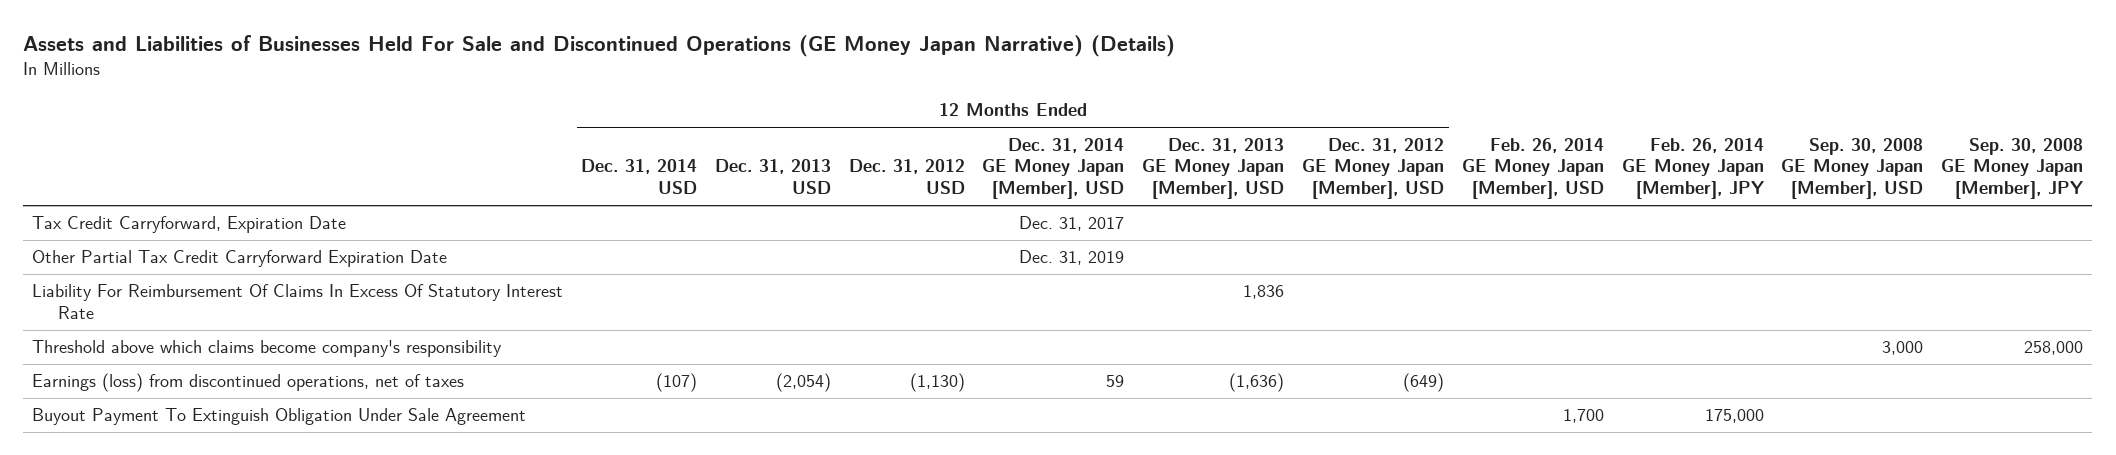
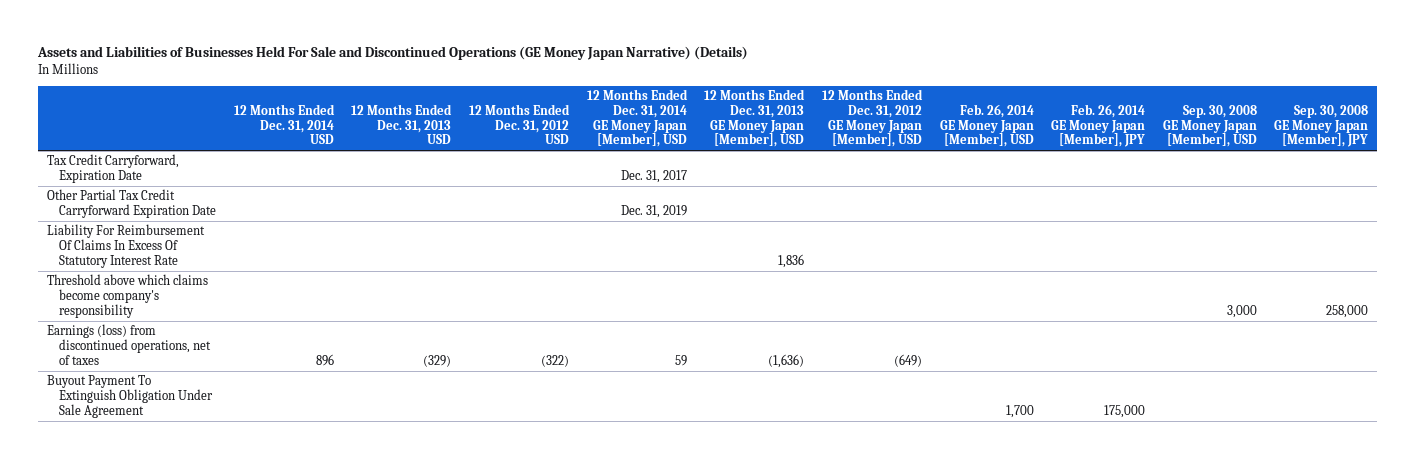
- Earnings (loss) from discontinued operations, net of taxes | (107) | (2,054) | (1,130) | 59 | (1,636) | (649) | | | |
+ Earnings (loss) from discontinued operations, net of taxes | 896 | (329) | (322) | 59 | (1,636) | (649) | | | |

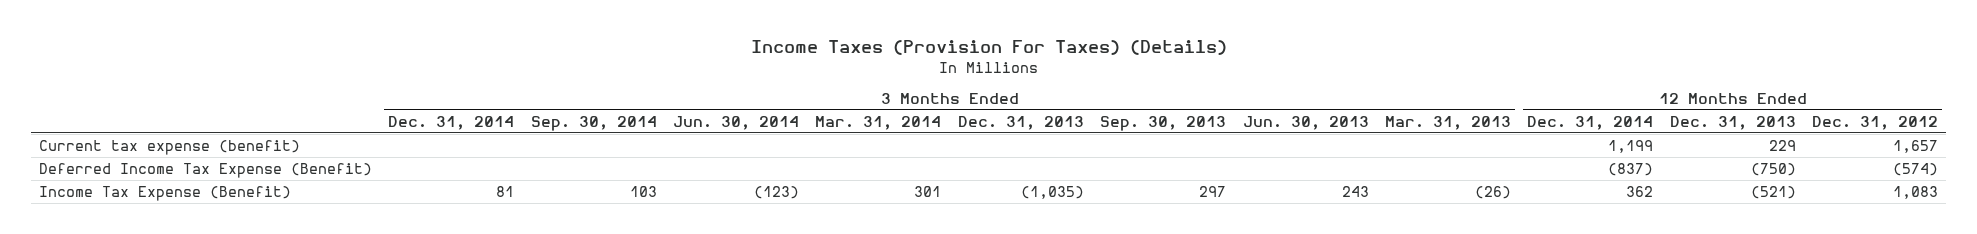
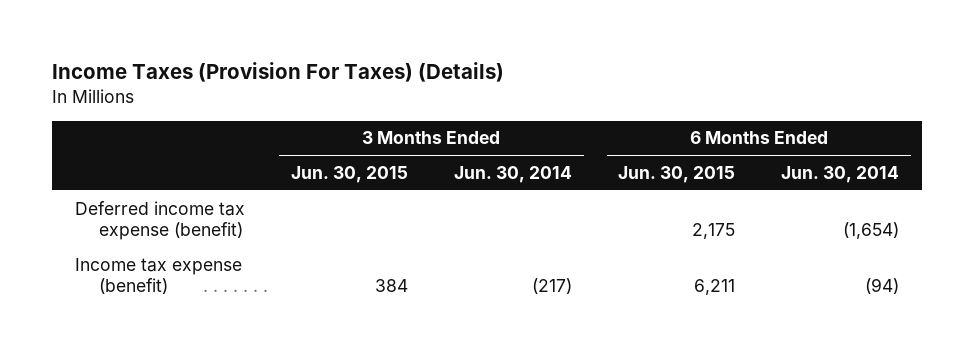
- | 3 Months Ended Dec. 31, 2014 | 3 Months Ended Sep. 30, 2014 | 3 Months Ended Jun. 30, 2014 | 3 Months Ended Mar. 31, 2014 | 3 Months Ended Dec. 31, 2013 | 3 Months Ended Sep. 30, 2013 | 3 Months Ended Jun. 30, 2013 | 3 Months Ended Mar. 31, 2013 | 12 Months Ended Dec. 31, 2014 | 12 Months Ended Dec. 31, 2013 | 12 Months Ended Dec. 31, 2012
+ | 3 Months Ended Jun. 30, 2015 | 3 Months Ended Jun. 30, 2014 | 6 Months Ended Jun. 30, 2015 | 6 Months Ended Jun. 30, 2014
- Current tax expense (benefit) | | | | | | | | | 1,199 | 229 | 1,657
- Deferred Income Tax Expense (Benefit) | | | | | | | | | (837) | (750) | (574)
- Income Tax Expense (Benefit) | 81 | 103 | (123) | 301 | (1,035) | 297 | 243 | (26) | 362 | (521) | 1,083
+ Deferred income tax expense (benefit) | | | 2,175 | (1,654)
+ Income tax expense (benefit) | 384 | (217) | 6,211 | (94)

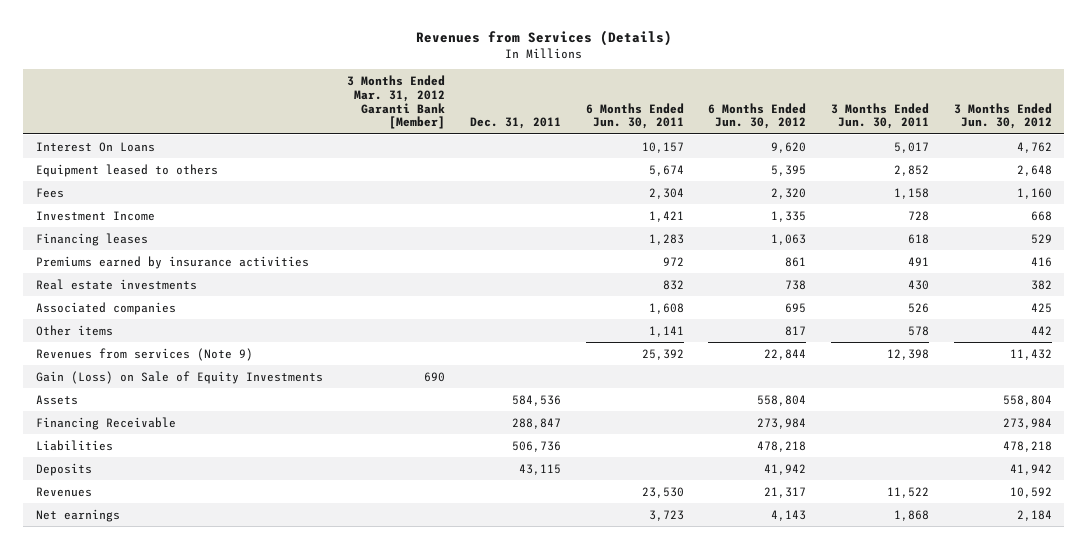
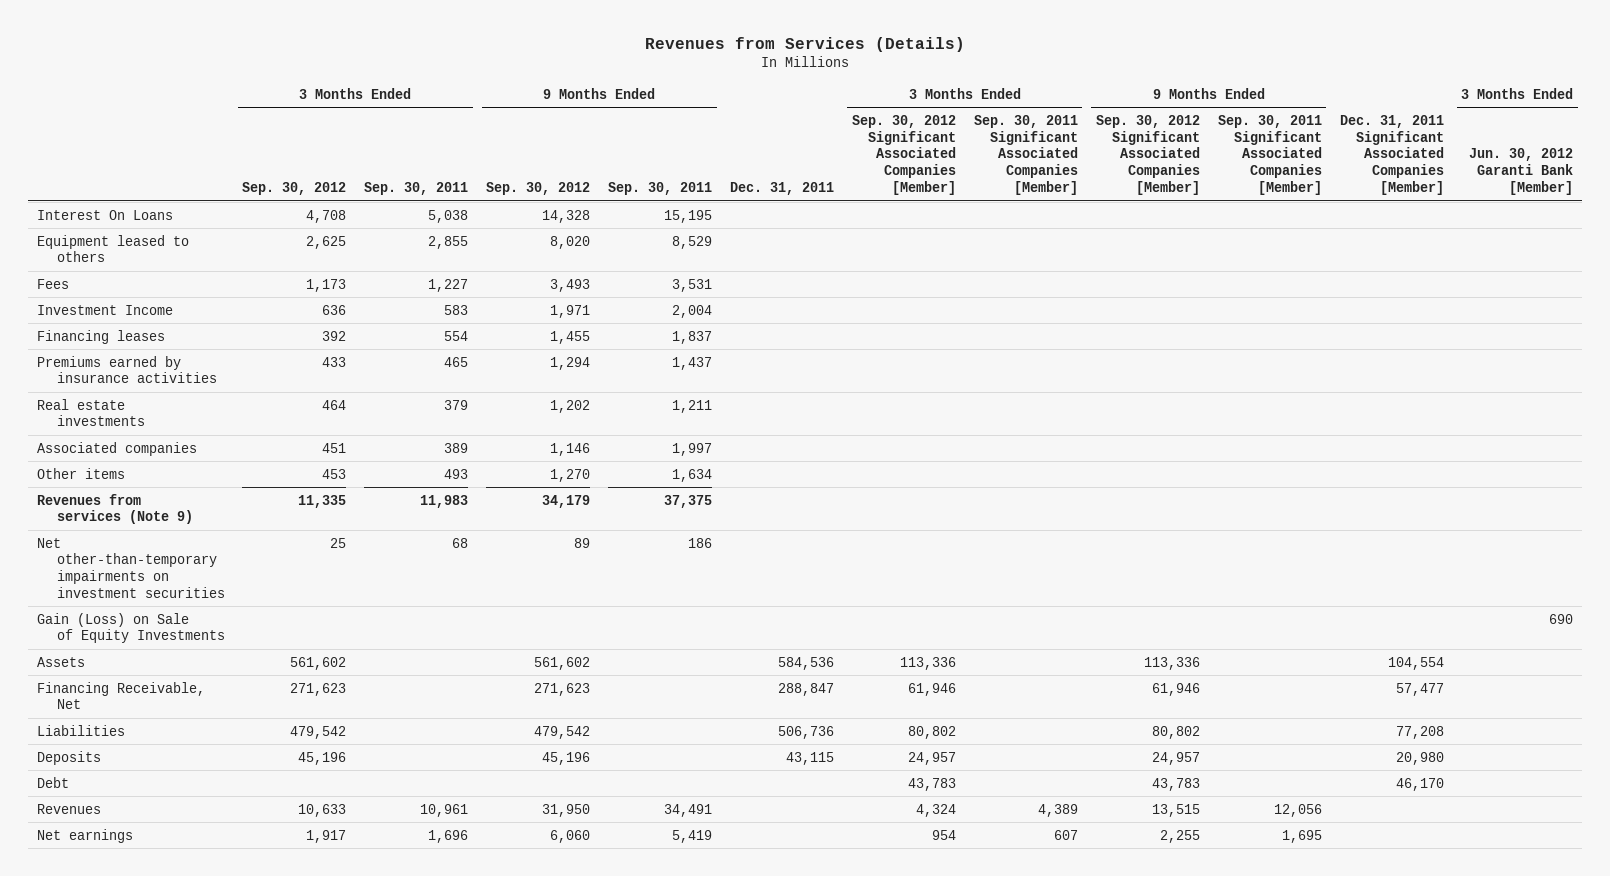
- | 3 Months Ended Mar. 31, 2012 Garanti Bank [Member] | Dec. 31, 2011 | 6 Months Ended Jun. 30, 2011 | 6 Months Ended Jun. 30, 2012 | 3 Months Ended Jun. 30, 2011 | 3 Months Ended Jun. 30, 2012
+ | 3 Months Ended Sep. 30, 2012 | 3 Months Ended Sep. 30, 2011 | 9 Months Ended Sep. 30, 2012 | 9 Months Ended Sep. 30, 2011 | Dec. 31, 2011 | 3 Months Ended Sep. 30, 2012 Significant Associated Companies [Member] | 3 Months Ended Sep. 30, 2011 Significant Associated Companies [Member] | 9 Months Ended Sep. 30, 2012 Significant Associated Companies [Member] | 9 Months Ended Sep. 30, 2011 Significant Associated Companies [Member] | Dec. 31, 2011 Significant Associated Companies [Member] | 3 Months Ended Jun. 30, 2012 Garanti Bank [Member]
+ Net other-than-temporary impairments on investment securities | 25 | 68 | 89 | 186 | | | | | | |
- Financing Receivable | | 288,847 | | 273,984 | | 273,984
+ Financing Receivable, Net | 271,623 | | 271,623 | | 288,847 | 61,946 | | 61,946 | | 57,477 |
+ Debt | | | | | | 43,783 | | 43,783 | | 46,170 |

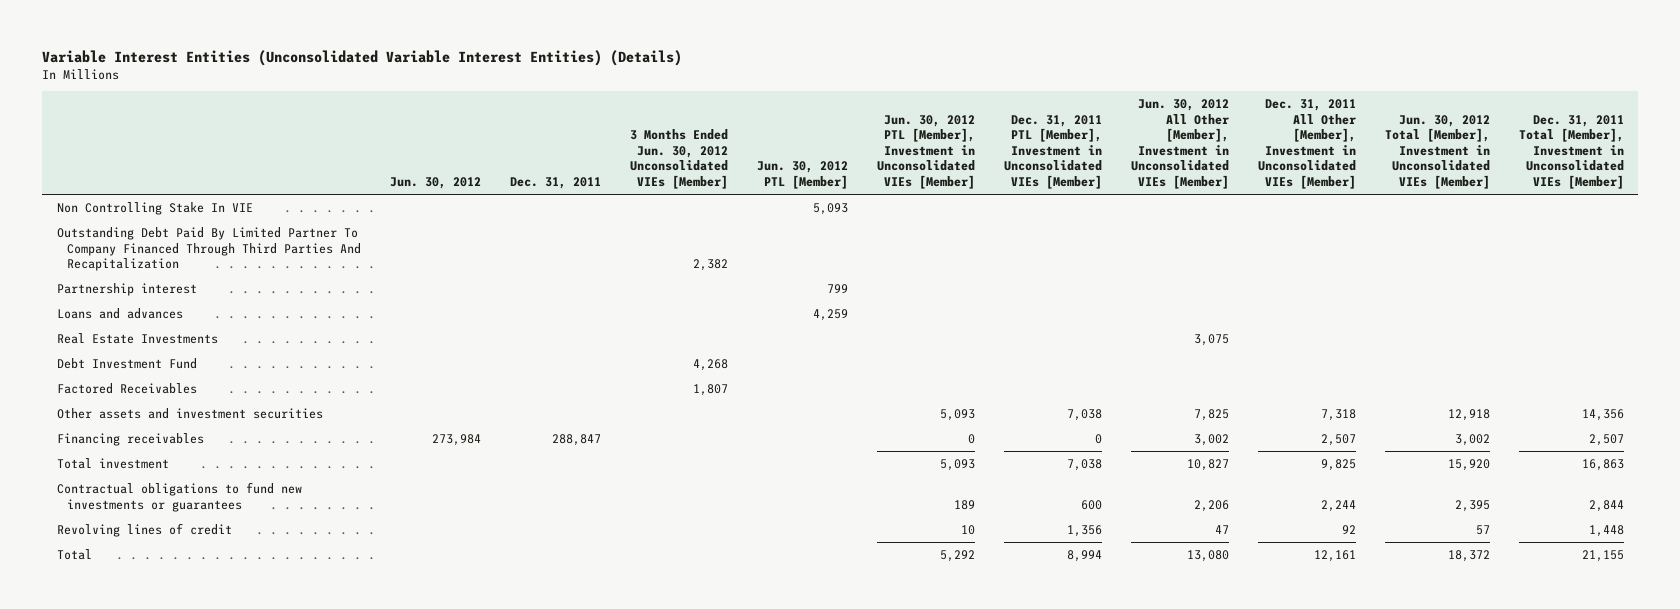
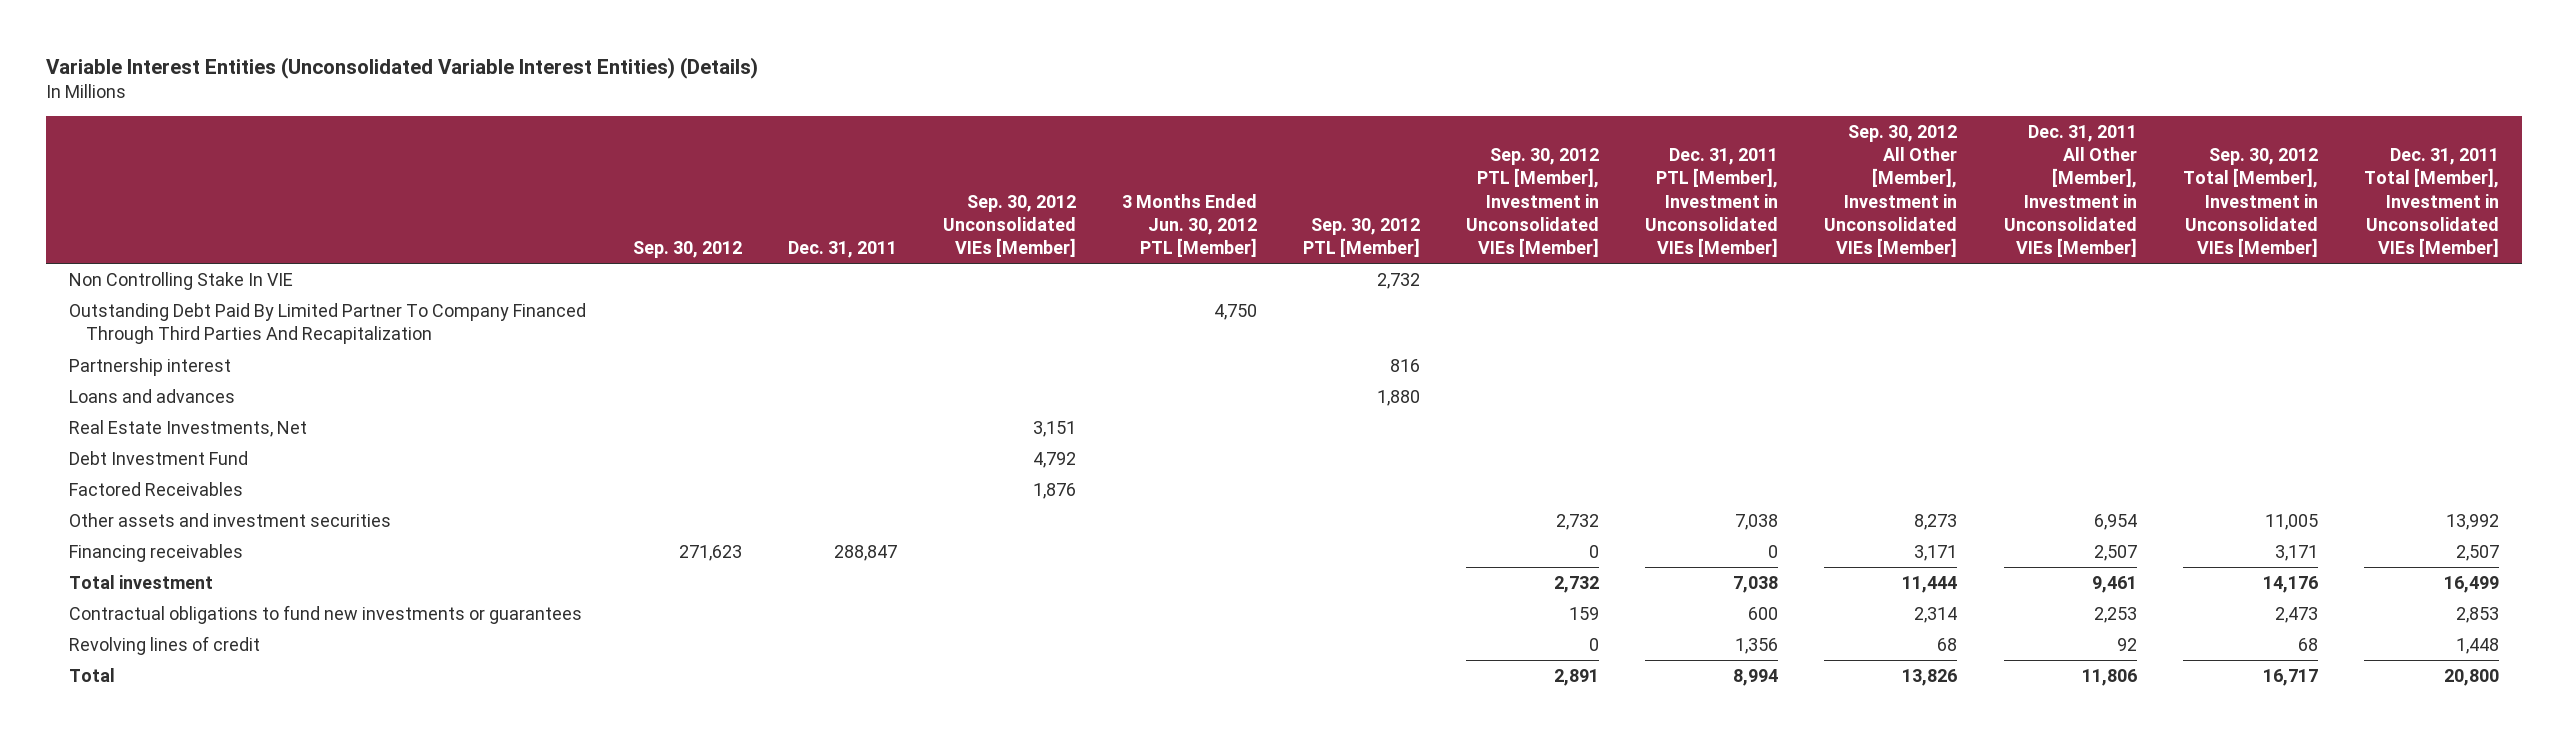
- | Jun. 30, 2012 | Dec. 31, 2011 | 3 Months Ended Jun. 30, 2012 Unconsolidated VIEs [Member] | Jun. 30, 2012 PTL [Member] | Jun. 30, 2012 PTL [Member], Investment in Unconsolidated VIEs [Member] | Dec. 31, 2011 PTL [Member], Investment in Unconsolidated VIEs [Member] | Jun. 30, 2012 All Other [Member], Investment in Unconsolidated VIEs [Member] | Dec. 31, 2011 All Other [Member], Investment in Unconsolidated VIEs [Member] | Jun. 30, 2012 Total [Member], Investment in Unconsolidated VIEs [Member] | Dec. 31, 2011 Total [Member], Investment in Unconsolidated VIEs [Member]
+ | Sep. 30, 2012 | Dec. 31, 2011 | Sep. 30, 2012 Unconsolidated VIEs [Member] | 3 Months Ended Jun. 30, 2012 PTL [Member] | Sep. 30, 2012 PTL [Member] | Sep. 30, 2012 PTL [Member], Investment in Unconsolidated VIEs [Member] | Dec. 31, 2011 PTL [Member], Investment in Unconsolidated VIEs [Member] | Sep. 30, 2012 All Other [Member], Investment in Unconsolidated VIEs [Member] | Dec. 31, 2011 All Other [Member], Investment in Unconsolidated VIEs [Member] | Sep. 30, 2012 Total [Member], Investment in Unconsolidated VIEs [Member] | Dec. 31, 2011 Total [Member], Investment in Unconsolidated VIEs [Member]
- Real Estate Investments | | | | | | | 3,075 | | |
+ Real Estate Investments, Net | | | 3,151 | | | | | | | |
- Other assets and investment securities | | | | | 5,093 | 7,038 | 7,825 | 7,318 | 12,918 | 14,356
+ Other assets and investment securities | | | | | | 2,732 | 7,038 | 8,273 | 6,954 | 11,005 | 13,992
- Total investment | | | | | 5,093 | 7,038 | 10,827 | 9,825 | 15,920 | 16,863
- Contractual obligations to fund new investments or guarantees | | | | | 189 | 600 | 2,206 | 2,244 | 2,395 | 2,844
+ Total investment | | | | | | 2,732 | 7,038 | 11,444 | 9,461 | 14,176 | 16,499
+ Contractual obligations to fund new investments or guarantees | | | | | | 159 | 600 | 2,314 | 2,253 | 2,473 | 2,853
- Total | | | | | 5,292 | 8,994 | 13,080 | 12,161 | 18,372 | 21,155
+ Total | | | | | | 2,891 | 8,994 | 13,826 | 11,806 | 16,717 | 20,800

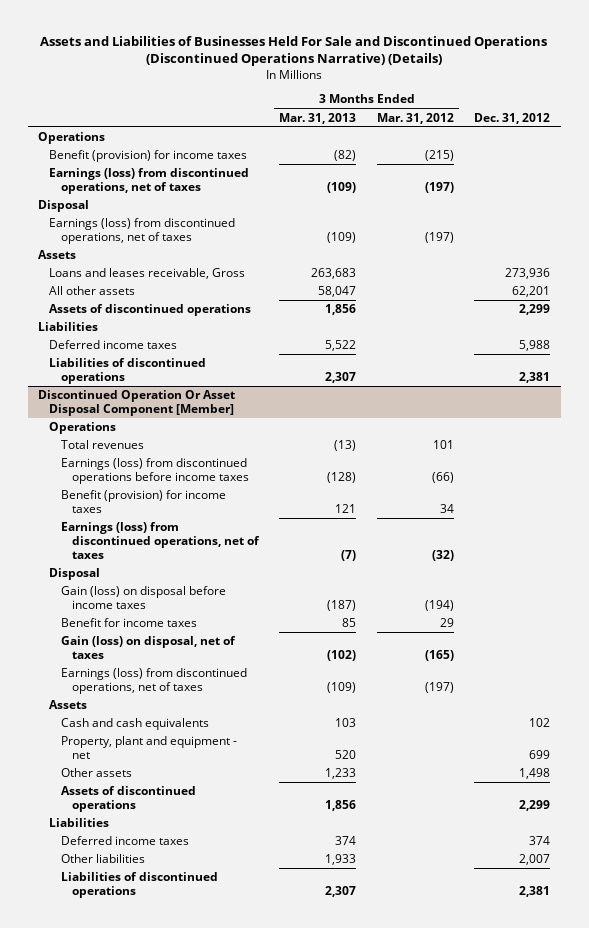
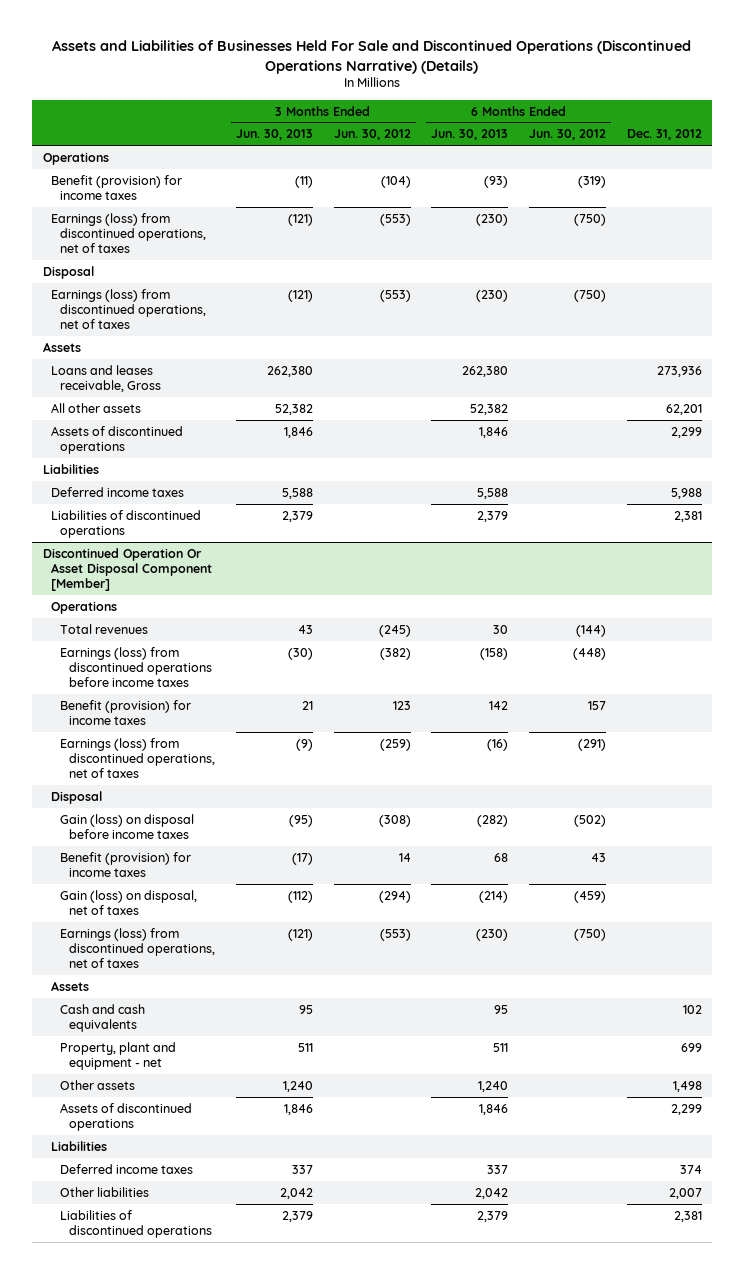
- | 3 Months Ended Mar. 31, 2013 | 3 Months Ended Mar. 31, 2012 | Dec. 31, 2012
+ | 3 Months Ended Jun. 30, 2013 | 3 Months Ended Jun. 30, 2012 | 6 Months Ended Jun. 30, 2013 | 6 Months Ended Jun. 30, 2012 | Dec. 31, 2012
@ Discontinued Operation Or Asset Disposal Component [Member]
- Benefit for income taxes | 85 | 29 |
+ Benefit (provision) for income taxes | (17) | 14 | 68 | 43 |

